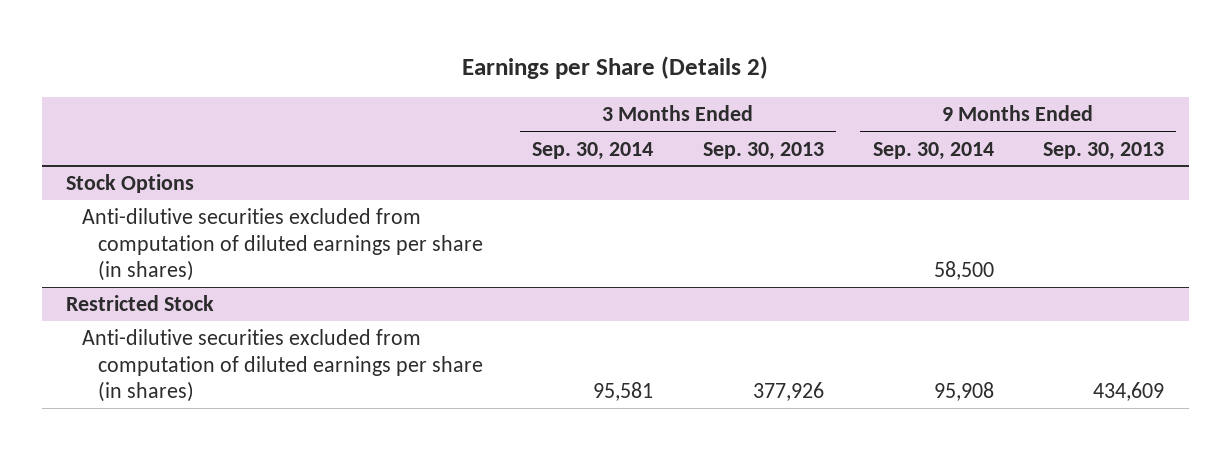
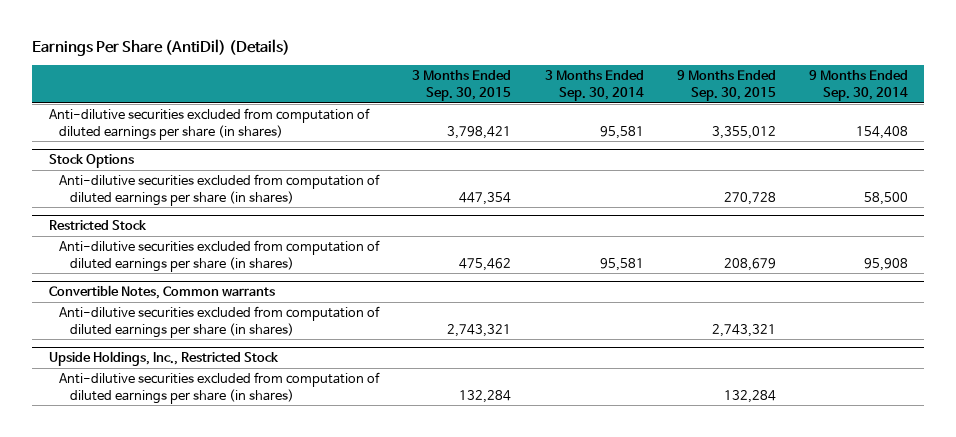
- Earnings per Share (Details 2)
+ Earnings Per Share (AntiDil) (Details)
- | 3 Months Ended Sep. 30, 2014 | 3 Months Ended Sep. 30, 2013 | 9 Months Ended Sep. 30, 2014 | 9 Months Ended Sep. 30, 2013
+ | 3 Months Ended Sep. 30, 2015 | 3 Months Ended Sep. 30, 2014 | 9 Months Ended Sep. 30, 2015 | 9 Months Ended Sep. 30, 2014
+ Anti-dilutive securities excluded from computation of diluted earnings per share (in shares) | 3,798,421 | 95,581 | 3,355,012 | 154,408
+ Convertible Notes, Common warrants
+ Anti-dilutive securities excluded from computation of diluted earnings per share (in shares) | 2,743,321 | | 2,743,321 |
+ Upside Holdings, Inc., Restricted Stock
+ Anti-dilutive securities excluded from computation of diluted earnings per share (in shares) | 132,284 | | 132,284 |

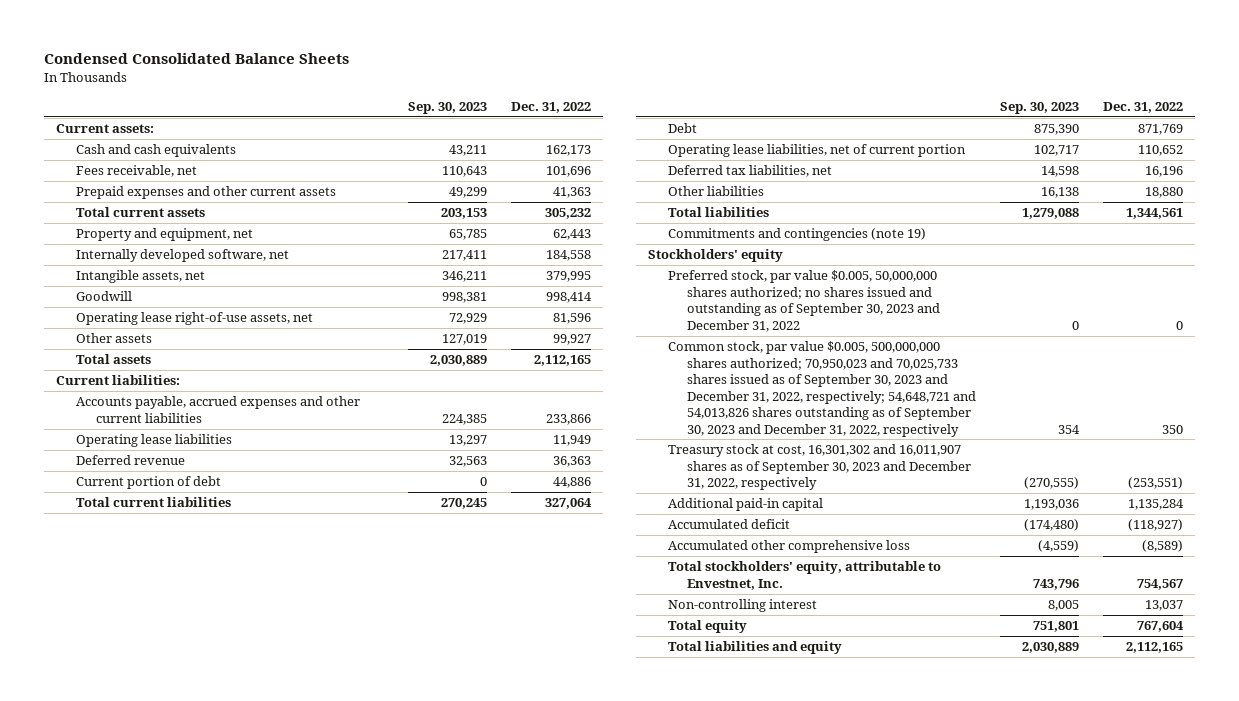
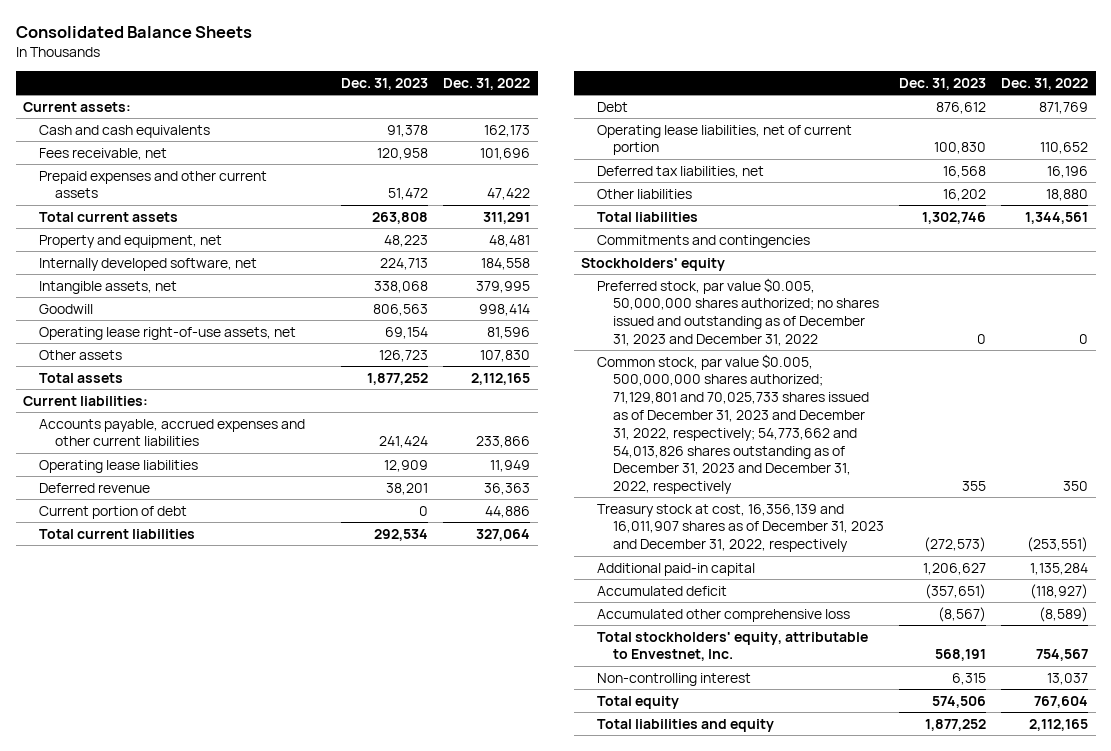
- Condensed Consolidated Balance Sheets
+ Consolidated Balance Sheets
- | Sep. 30, 2023 | Dec. 31, 2022
+ | Dec. 31, 2023 | Dec. 31, 2022
- Prepaid expenses and other current assets | 49,299 | 41,363
- Total current assets | 203,153 | 305,232
- Property and equipment, net | 65,785 | 62,443
+ Prepaid expenses and other current assets | 51,472 | 47,422
+ Total current assets | 263,808 | 311,291
+ Property and equipment, net | 48,223 | 48,481
- Other assets | 127,019 | 99,927
+ Other assets | 126,723 | 107,830
- Commitments and contingencies (note 19)
+ Commitments and contingencies
- Preferred stock, par value $0.005, 50,000,000 shares authorized; no shares issued and outstanding as of September 30, 2023 and December 31, 2022 | 0 | 0
- Common stock, par value $0.005, 500,000,000 shares authorized; 70,950,023 and 70,025,733 shares issued as of September 30, 2023 and December 31, 2022, respectively; 54,648,721 and 54,013,826 shares outstanding as of September 30, 2023 and December 31, 2022, respectively | 354 | 350
- Treasury stock at cost, 16,301,302 and 16,011,907 shares as of September 30, 2023 and December 31, 2022, respectively | (270,555) | (253,551)
+ Preferred stock, par value $0.005, 50,000,000 shares authorized; no shares issued and outstanding as of December 31, 2023 and December 31, 2022 | 0 | 0
+ Common stock, par value $0.005, 500,000,000 shares authorized; 71,129,801 and 70,025,733 shares issued as of December 31, 2023 and December 31, 2022, respectively; 54,773,662 and 54,013,826 shares outstanding as of December 31, 2023 and December 31, 2022, respectively | 355 | 350
+ Treasury stock at cost, 16,356,139 and 16,011,907 shares as of December 31, 2023 and December 31, 2022, respectively | (272,573) | (253,551)

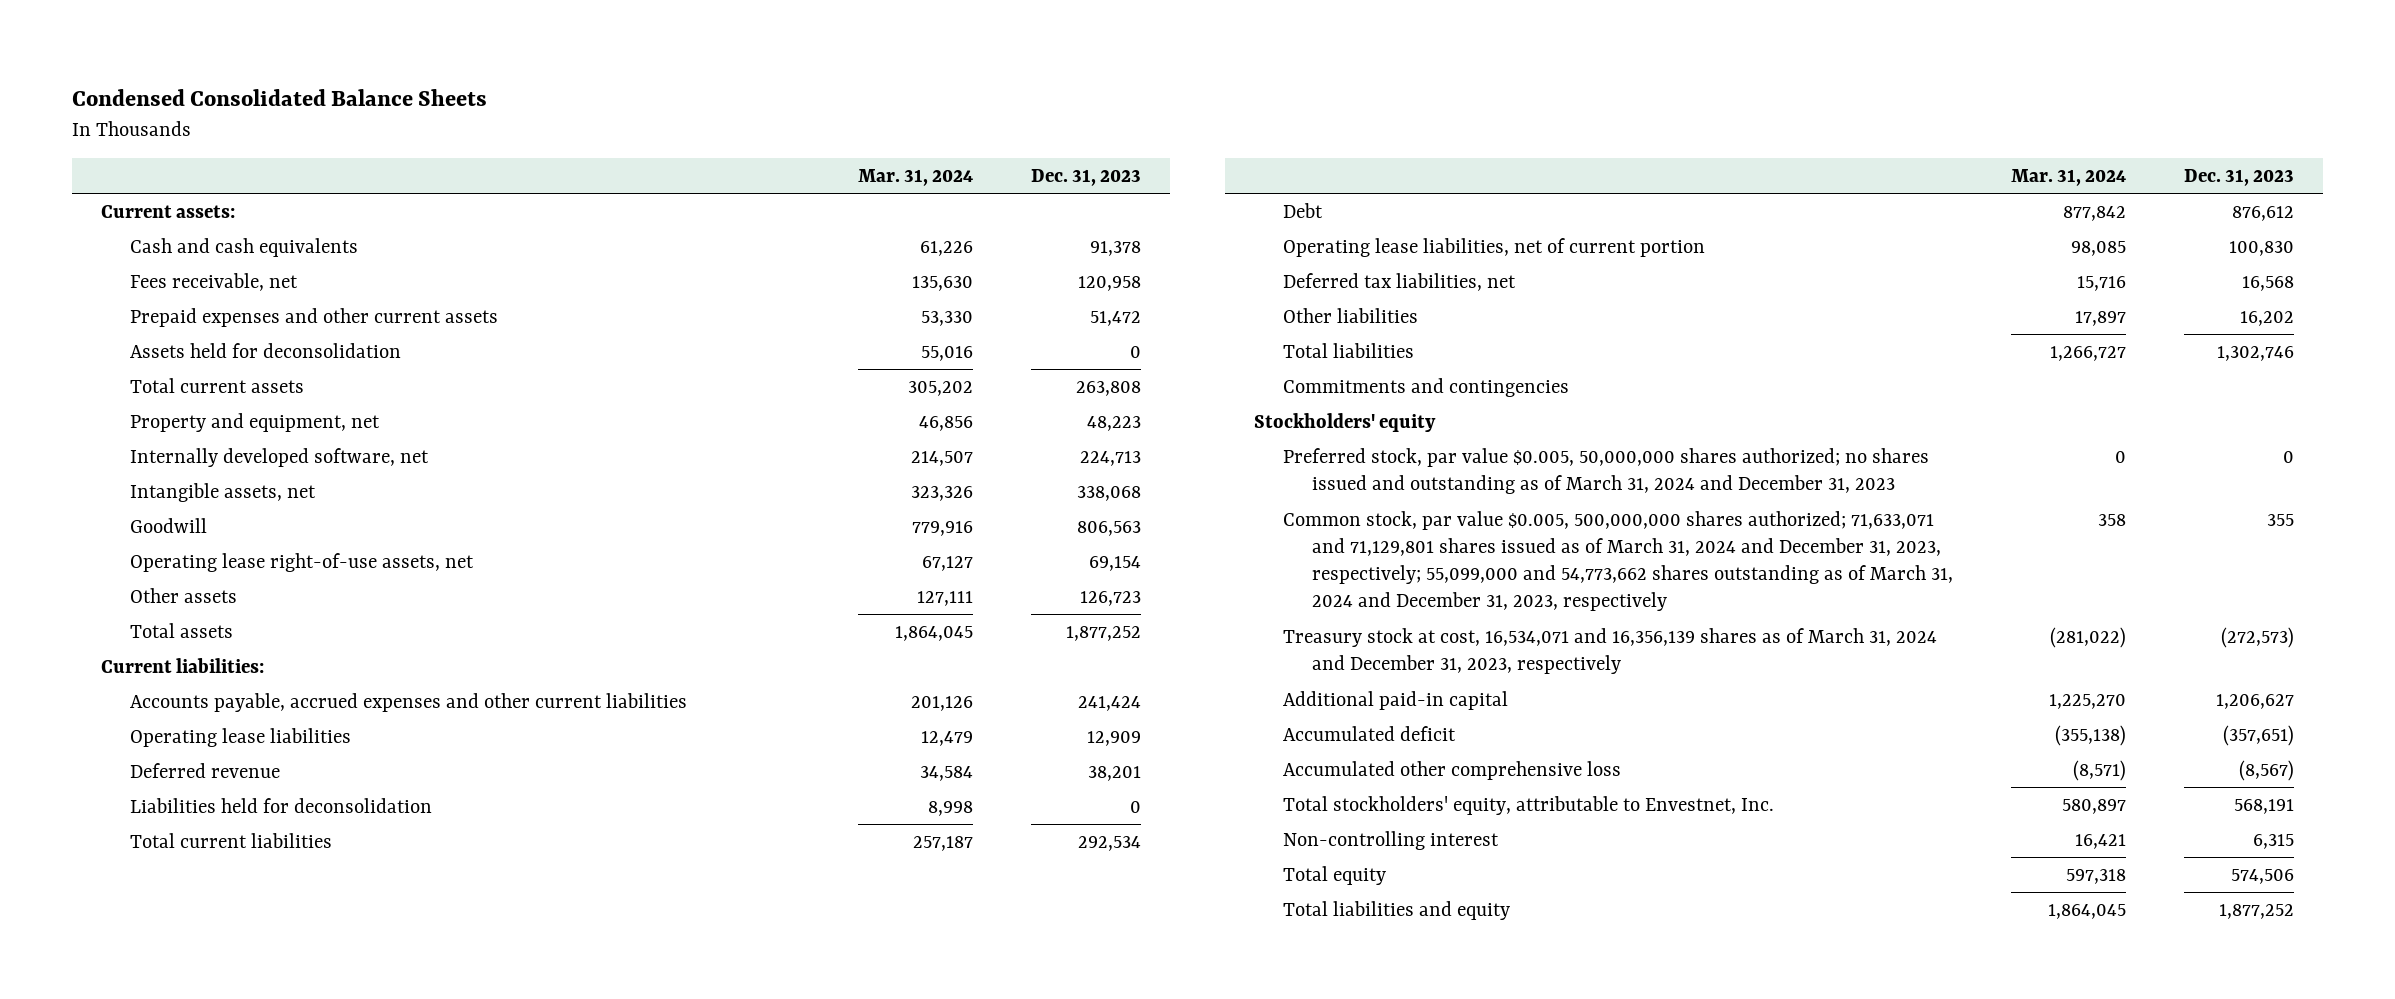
- Consolidated Balance Sheets
+ Condensed Consolidated Balance Sheets
- | Dec. 31, 2023 | Dec. 31, 2022
+ | Mar. 31, 2024 | Dec. 31, 2023
+ Assets held for deconsolidation | 55,016 | 0
- Current portion of debt | 0 | 44,886
+ Liabilities held for deconsolidation | 8,998 | 0
- Preferred stock, par value $0.005, 50,000,000 shares authorized; no shares issued and outstanding as of December 31, 2023 and December 31, 2022 | 0 | 0
- Common stock, par value $0.005, 500,000,000 shares authorized; 71,129,801 and 70,025,733 shares issued as of December 31, 2023 and December 31, 2022, respectively; 54,773,662 and 54,013,826 shares outstanding as of December 31, 2023 and December 31, 2022, respectively | 355 | 350
- Treasury stock at cost, 16,356,139 and 16,011,907 shares as of December 31, 2023 and December 31, 2022, respectively | (272,573) | (253,551)
+ Preferred stock, par value $0.005, 50,000,000 shares authorized; no shares issued and outstanding as of March 31, 2024 and December 31, 2023 | 0 | 0
+ Common stock, par value $0.005, 500,000,000 shares authorized; 71,633,071 and 71,129,801 shares issued as of March 31, 2024 and December 31, 2023, respectively; 55,099,000 and 54,773,662 shares outstanding as of March 31, 2024 and December 31, 2023, respectively | 358 | 355
+ Treasury stock at cost, 16,534,071 and 16,356,139 shares as of March 31, 2024 and December 31, 2023, respectively | (281,022) | (272,573)

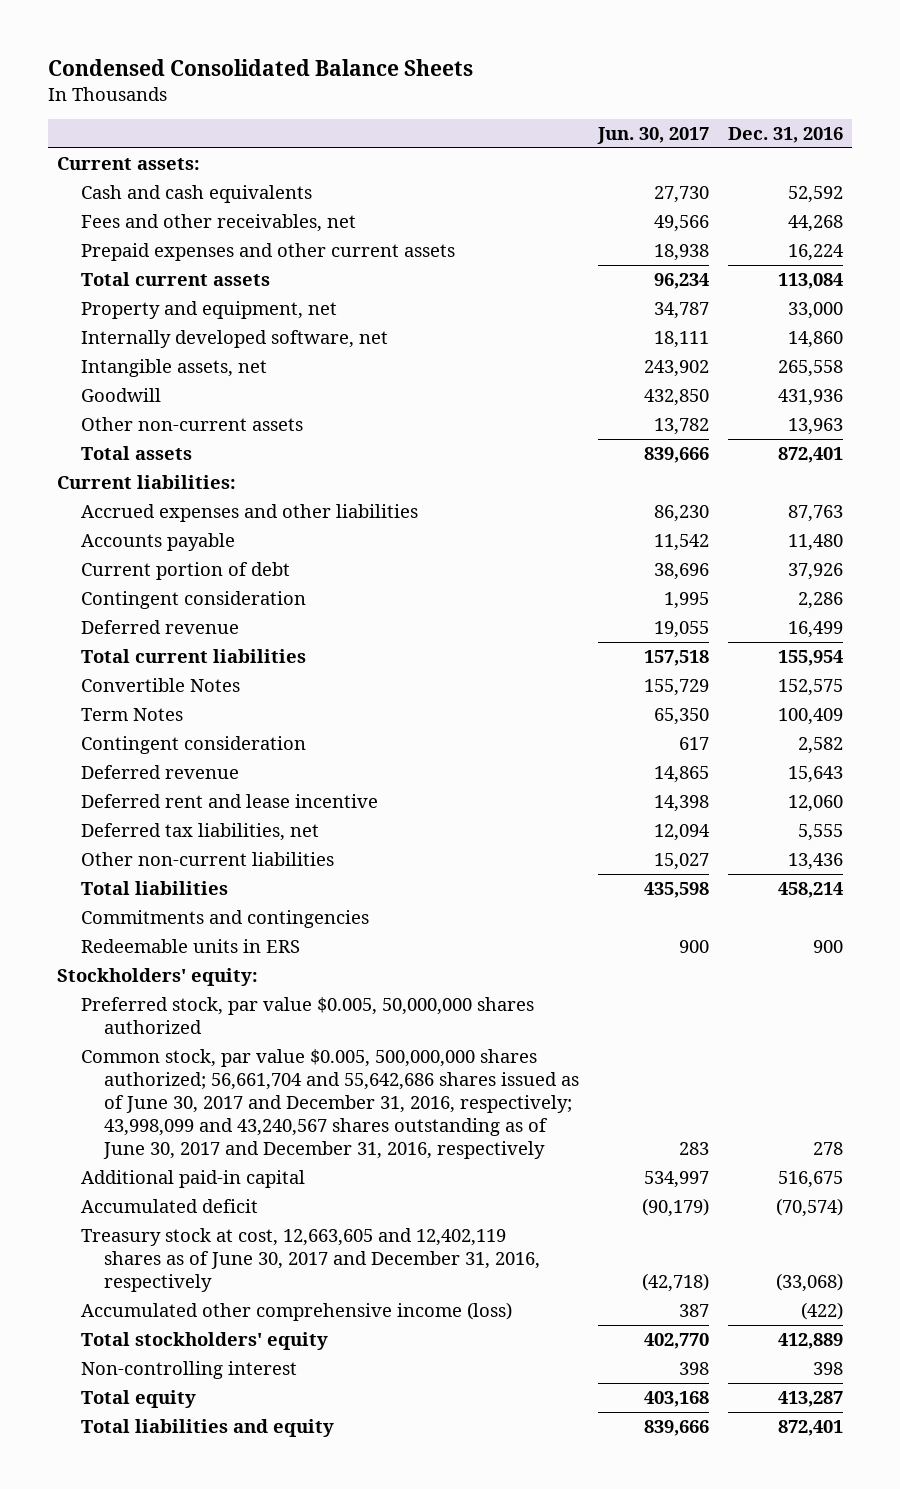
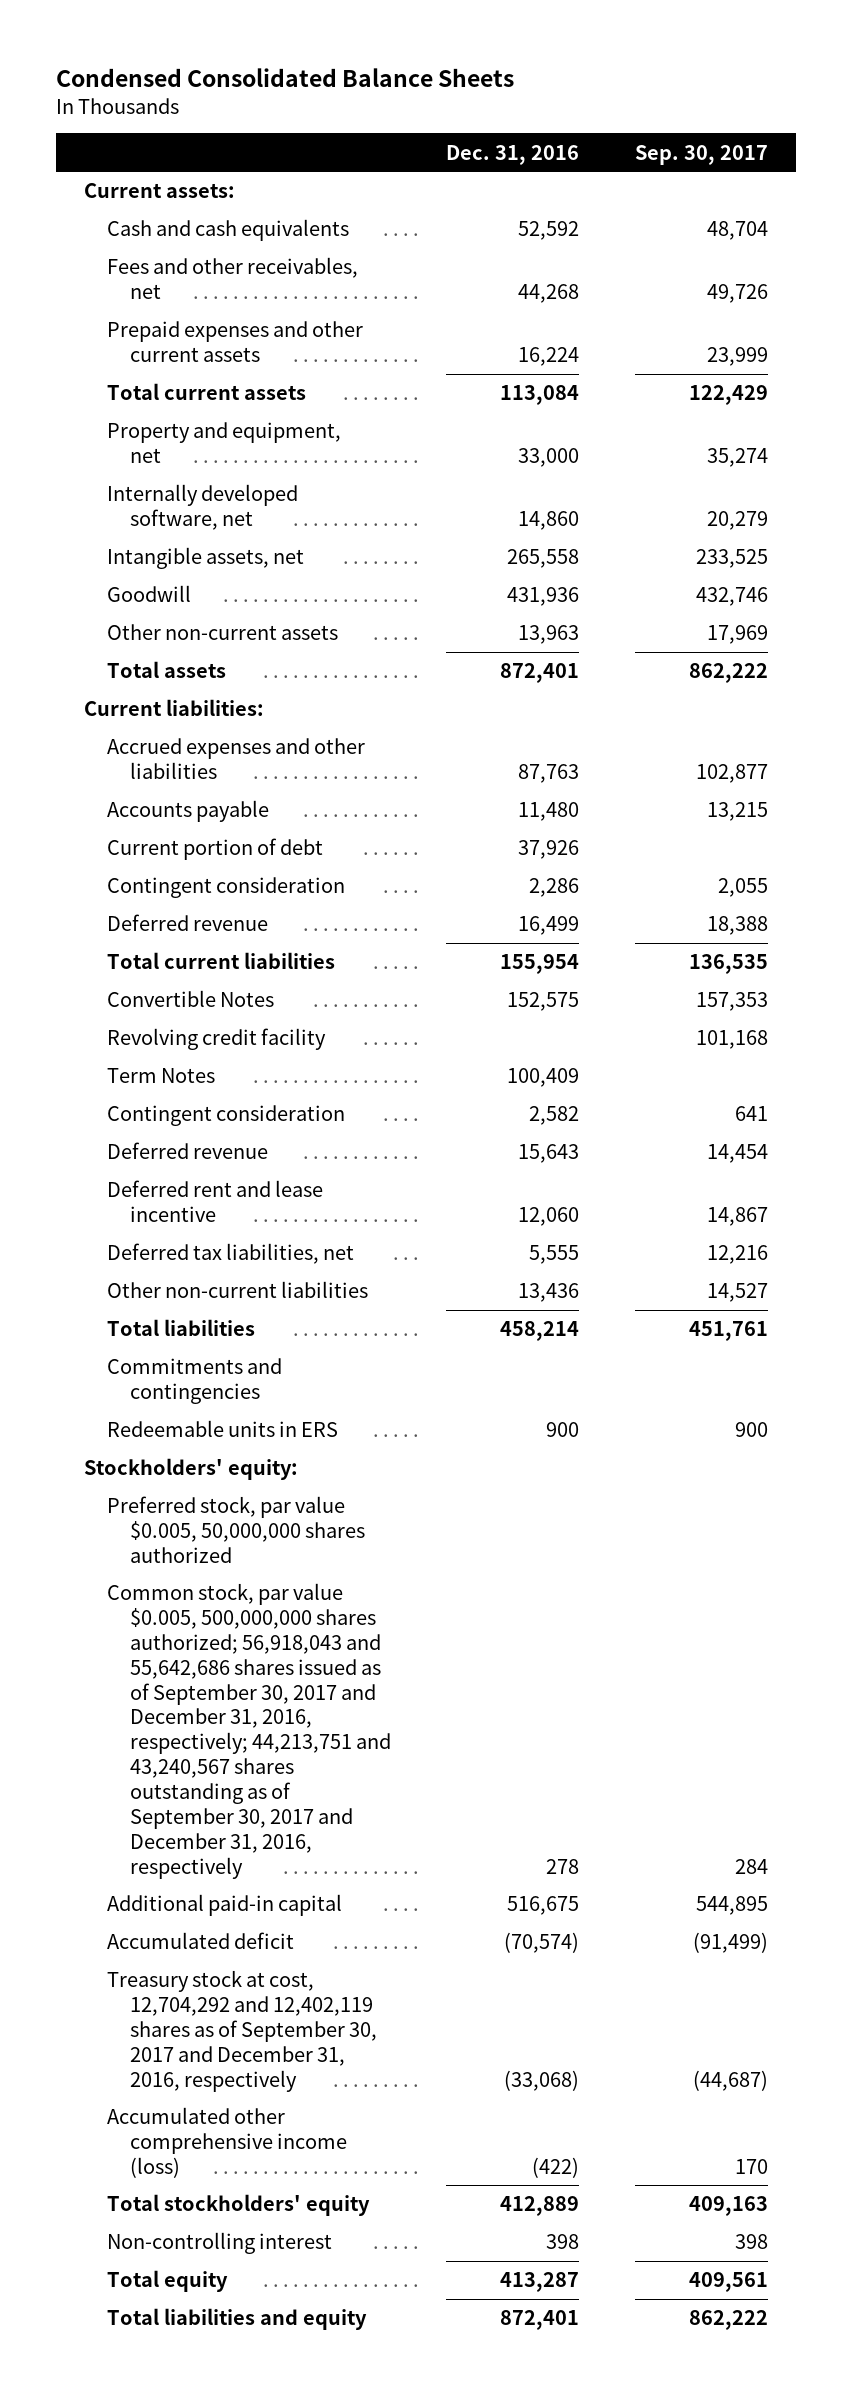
- | Jun. 30, 2017 | Dec. 31, 2016
+ | Dec. 31, 2016 | Sep. 30, 2017
+ Revolving credit facility | | 101,168
- Common stock, par value $0.005, 500,000,000 shares authorized; 56,661,704 and 55,642,686 shares issued as of June 30, 2017 and December 31, 2016, respectively; 43,998,099 and 43,240,567 shares outstanding as of June 30, 2017 and December 31, 2016, respectively | 283 | 278
+ Common stock, par value $0.005, 500,000,000 shares authorized; 56,918,043 and 55,642,686 shares issued as of September 30, 2017 and December 31, 2016, respectively; 44,213,751 and 43,240,567 shares outstanding as of September 30, 2017 and December 31, 2016, respectively | 278 | 284
- Treasury stock at cost, 12,663,605 and 12,402,119 shares as of June 30, 2017 and December 31, 2016, respectively | (42,718) | (33,068)
+ Treasury stock at cost, 12,704,292 and 12,402,119 shares as of September 30, 2017 and December 31, 2016, respectively | (33,068) | (44,687)

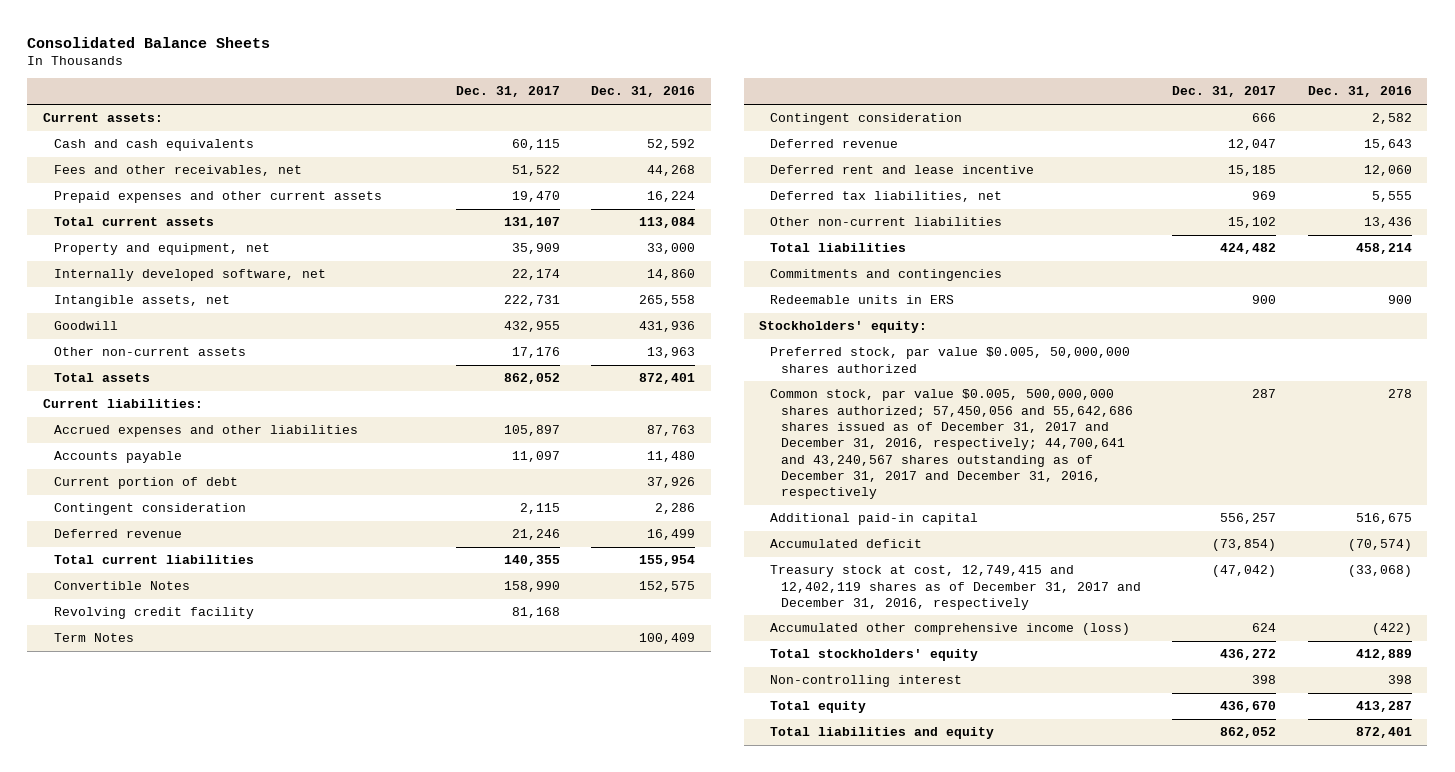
- Condensed Consolidated Balance Sheets
+ Consolidated Balance Sheets
- | Dec. 31, 2016 | Sep. 30, 2017
+ | Dec. 31, 2017 | Dec. 31, 2016
- Common stock, par value $0.005, 500,000,000 shares authorized; 56,918,043 and 55,642,686 shares issued as of September 30, 2017 and December 31, 2016, respectively; 44,213,751 and 43,240,567 shares outstanding as of September 30, 2017 and December 31, 2016, respectively | 278 | 284
+ Common stock, par value $0.005, 500,000,000 shares authorized; 57,450,056 and 55,642,686 shares issued as of December 31, 2017 and December 31, 2016, respectively; 44,700,641 and 43,240,567 shares outstanding as of December 31, 2017 and December 31, 2016, respectively | 287 | 278
- Treasury stock at cost, 12,704,292 and 12,402,119 shares as of September 30, 2017 and December 31, 2016, respectively | (33,068) | (44,687)
+ Treasury stock at cost, 12,749,415 and 12,402,119 shares as of December 31, 2017 and December 31, 2016, respectively | (47,042) | (33,068)

